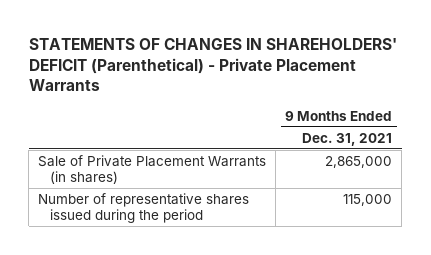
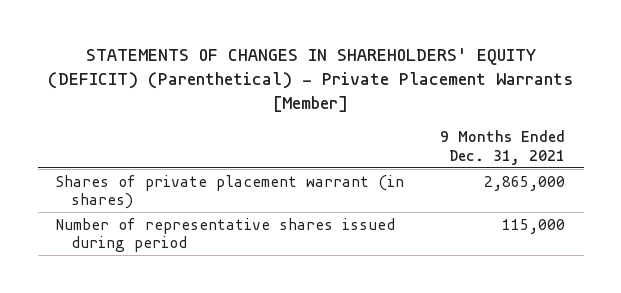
- STATEMENTS OF CHANGES IN SHAREHOLDERS' DEFICIT (Parenthetical) - Private Placement Warrants
+ STATEMENTS OF CHANGES IN SHAREHOLDERS' EQUITY (DEFICIT) (Parenthetical) - Private Placement Warrants [Member]
- Sale of Private Placement Warrants (in shares) | 2,865,000
- Number of representative shares issued during the period | 115,000
+ Shares of private placement warrant (in shares) | 2,865,000
+ Number of representative shares issued during period | 115,000

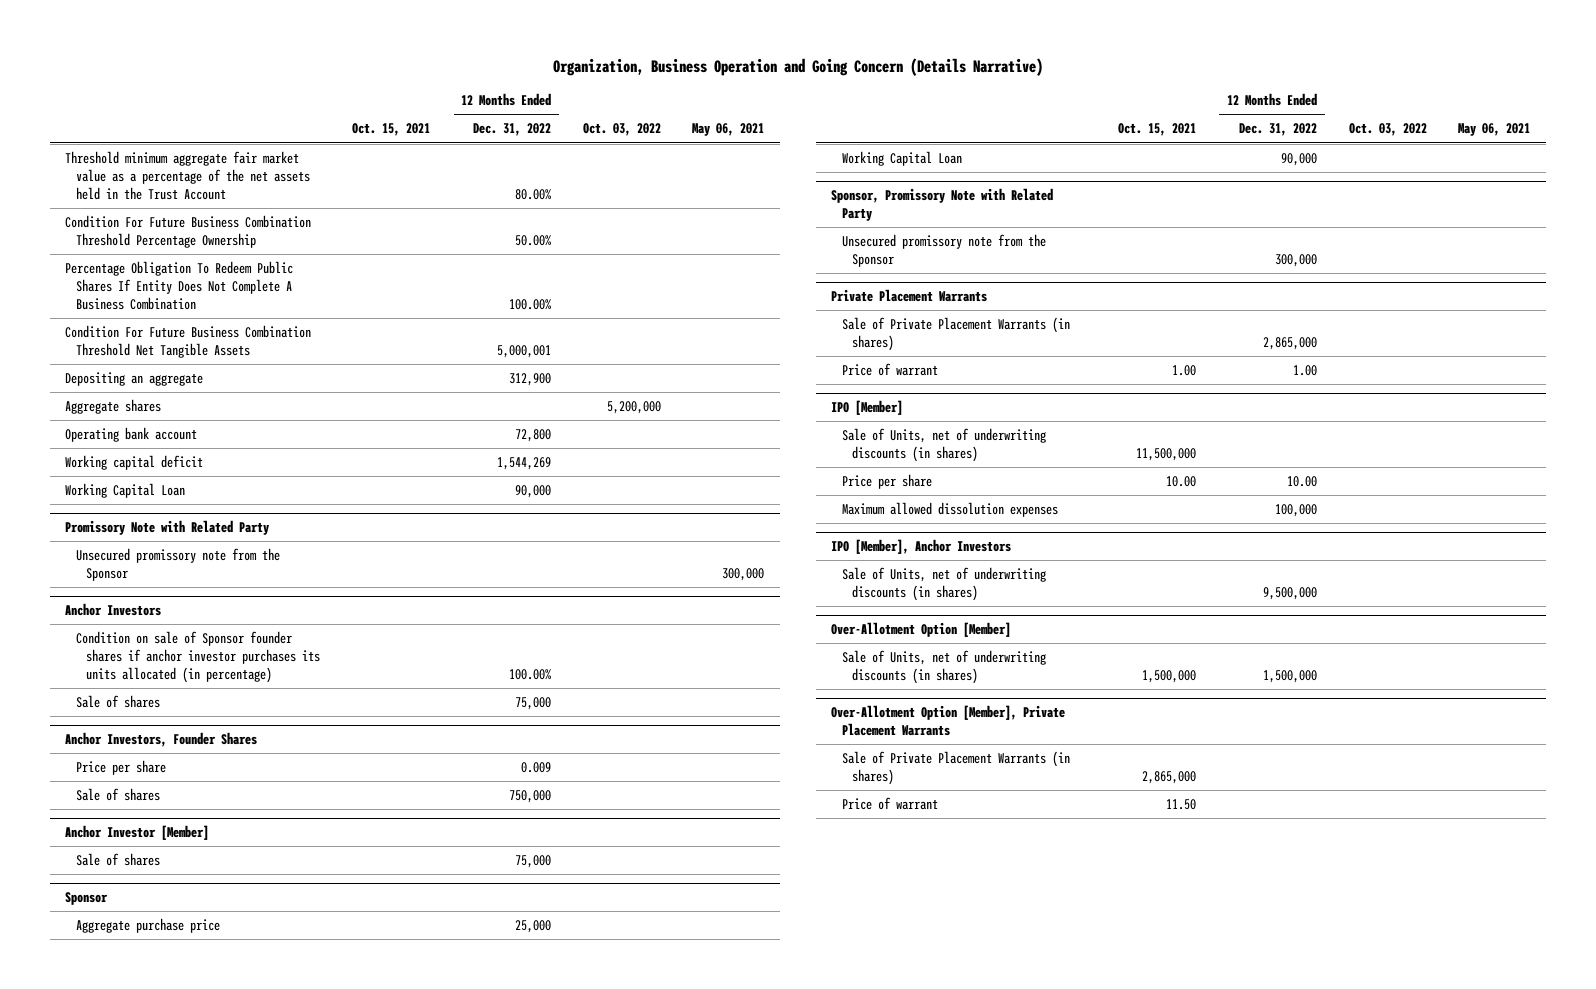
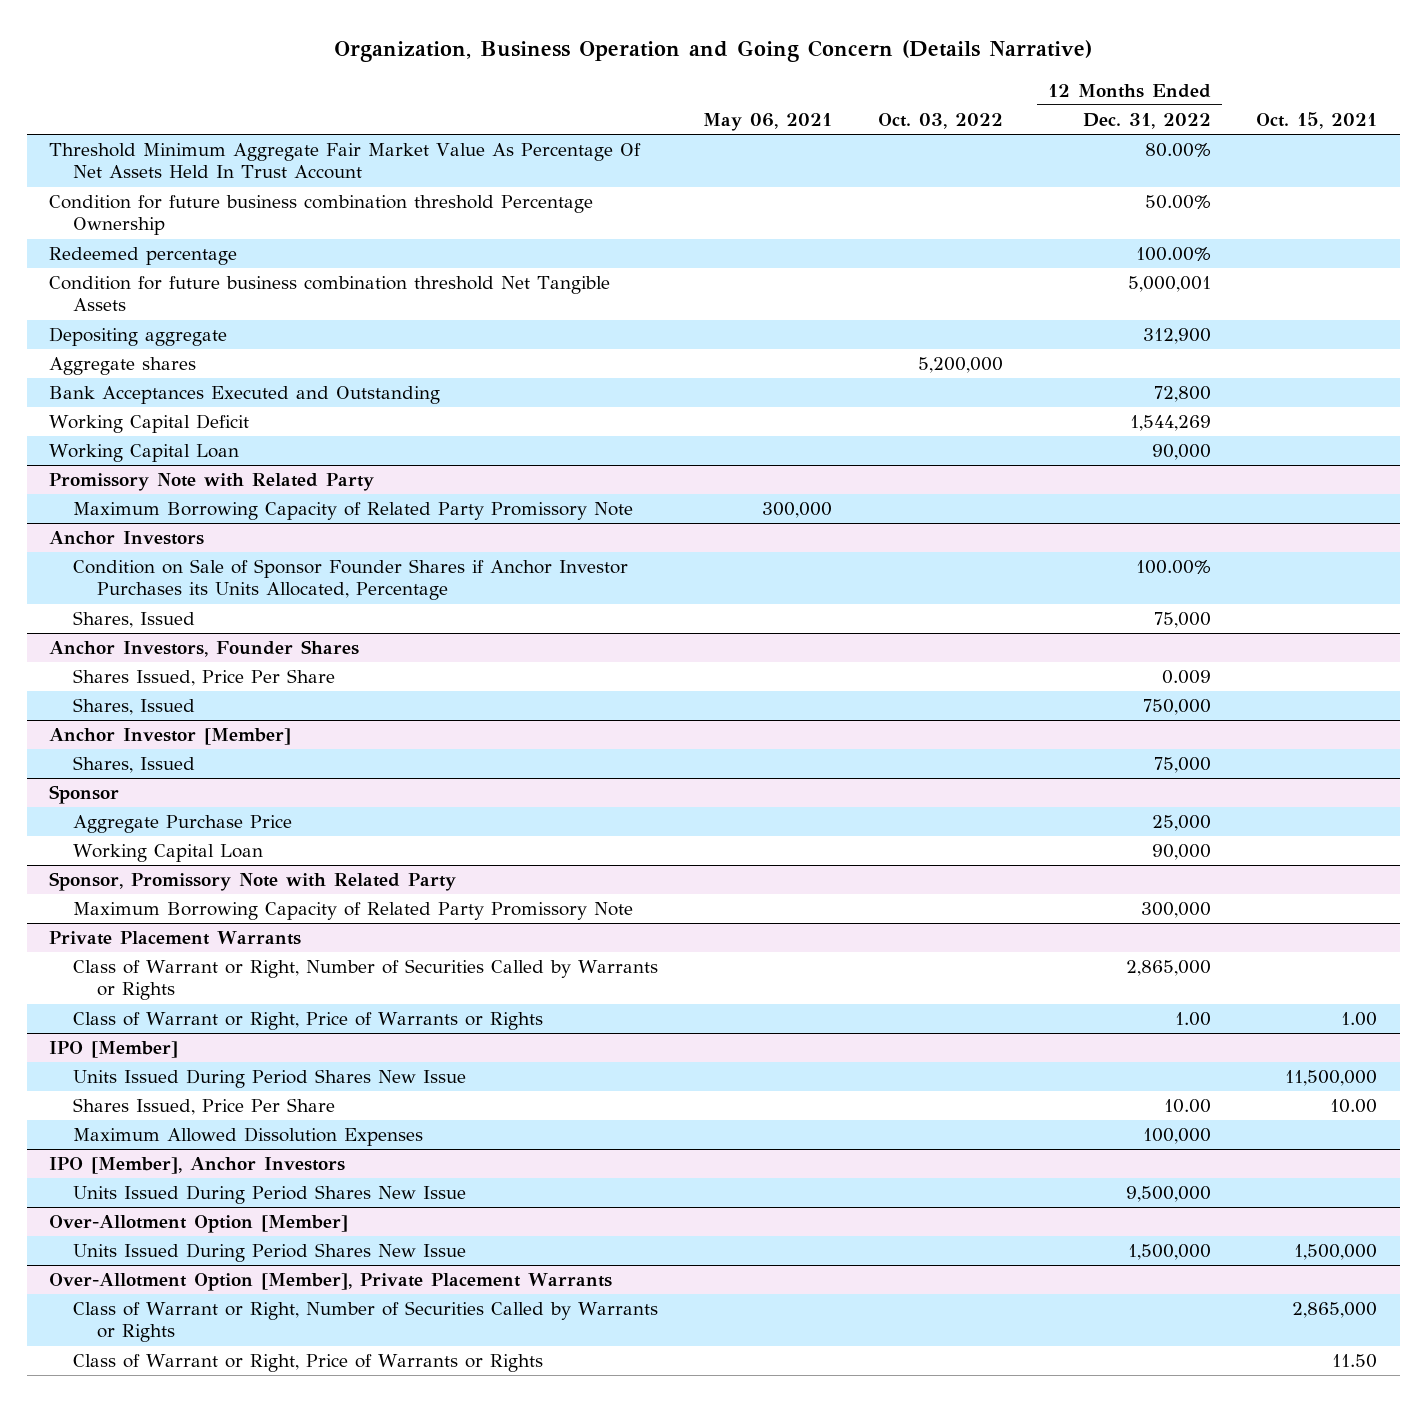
- | Oct. 15, 2021 | 12 Months Ended Dec. 31, 2022 | Oct. 03, 2022 | May 06, 2021
+ | May 06, 2021 | Oct. 03, 2022 | 12 Months Ended Dec. 31, 2022 | Oct. 15, 2021
- Threshold minimum aggregate fair market value as a percentage of the net assets held in the Trust Account | | 80.00% | |
- Condition For Future Business Combination Threshold Percentage Ownership | | 50.00% | |
- Percentage Obligation To Redeem Public Shares If Entity Does Not Complete A Business Combination | | 100.00% | |
- Condition For Future Business Combination Threshold Net Tangible Assets | | 5,000,001 | |
- Depositing an aggregate | | 312,900 | |
+ Threshold Minimum Aggregate Fair Market Value As Percentage Of Net Assets Held In Trust Account | | | 80.00% |
+ Condition for future business combination threshold Percentage Ownership | | | 50.00% |
+ Redeemed percentage | | | 100.00% |
+ Condition for future business combination threshold Net Tangible Assets | | | 5,000,001 |
+ Depositing aggregate | | | 312,900 |
- Operating bank account | | 72,800 | |
- Working capital deficit | | 1,544,269 | |
+ Bank Acceptances Executed and Outstanding | | | 72,800 |
+ Working Capital Deficit | | | 1,544,269 |
@ Promissory Note with Related Party
- Unsecured promissory note from the Sponsor | | | | 300,000
+ Maximum Borrowing Capacity of Related Party Promissory Note | 300,000 | | |
@ Anchor Investors
- Condition on sale of Sponsor founder shares if anchor investor purchases its units allocated (in percentage) | | 100.00% | |
- Sale of shares | | 75,000 | |
+ Condition on Sale of Sponsor Founder Shares if Anchor Investor Purchases its Units Allocated, Percentage | | | 100.00% |
+ Shares, Issued | | | 75,000 |
@ Anchor Investors, Founder Shares
- Price per share | | 0.009 | |
- Sale of shares | | 750,000 | |
+ Shares Issued, Price Per Share | | | 0.009 |
+ Shares, Issued | | | 750,000 |
@ Anchor Investor [Member]
- Sale of shares | | 75,000 | |
+ Shares, Issued | | | 75,000 |
@ Sponsor
- Aggregate purchase price | | 25,000 | |
+ Aggregate Purchase Price | | | 25,000 |
@ Sponsor, Promissory Note with Related Party
- Unsecured promissory note from the Sponsor | | 300,000 | |
+ Maximum Borrowing Capacity of Related Party Promissory Note | | | 300,000 |
@ Private Placement Warrants
- Sale of Private Placement Warrants (in shares) | | 2,865,000 | |
- Price of warrant | 1.00 | 1.00 | |
+ Class of Warrant or Right, Number of Securities Called by Warrants or Rights | | | 2,865,000 |
+ Class of Warrant or Right, Price of Warrants or Rights | | | 1.00 | 1.00
@ IPO [Member]
- Sale of Units, net of underwriting discounts (in shares) | 11,500,000 | | |
- Price per share | 10.00 | 10.00 | |
- Maximum allowed dissolution expenses | | 100,000 | |
+ Units Issued During Period Shares New Issue | | | | 11,500,000
+ Shares Issued, Price Per Share | | | 10.00 | 10.00
+ Maximum Allowed Dissolution Expenses | | | 100,000 |
@ IPO [Member], Anchor Investors
- Sale of Units, net of underwriting discounts (in shares) | | 9,500,000 | |
+ Units Issued During Period Shares New Issue | | | 9,500,000 |
@ Over-Allotment Option [Member]
- Sale of Units, net of underwriting discounts (in shares) | 1,500,000 | 1,500,000 | |
+ Units Issued During Period Shares New Issue | | | 1,500,000 | 1,500,000
@ Over-Allotment Option [Member], Private Placement Warrants
- Sale of Private Placement Warrants (in shares) | 2,865,000 | | |
- Price of warrant | 11.50 | | |
+ Class of Warrant or Right, Number of Securities Called by Warrants or Rights | | | | 2,865,000
+ Class of Warrant or Right, Price of Warrants or Rights | | | | 11.50

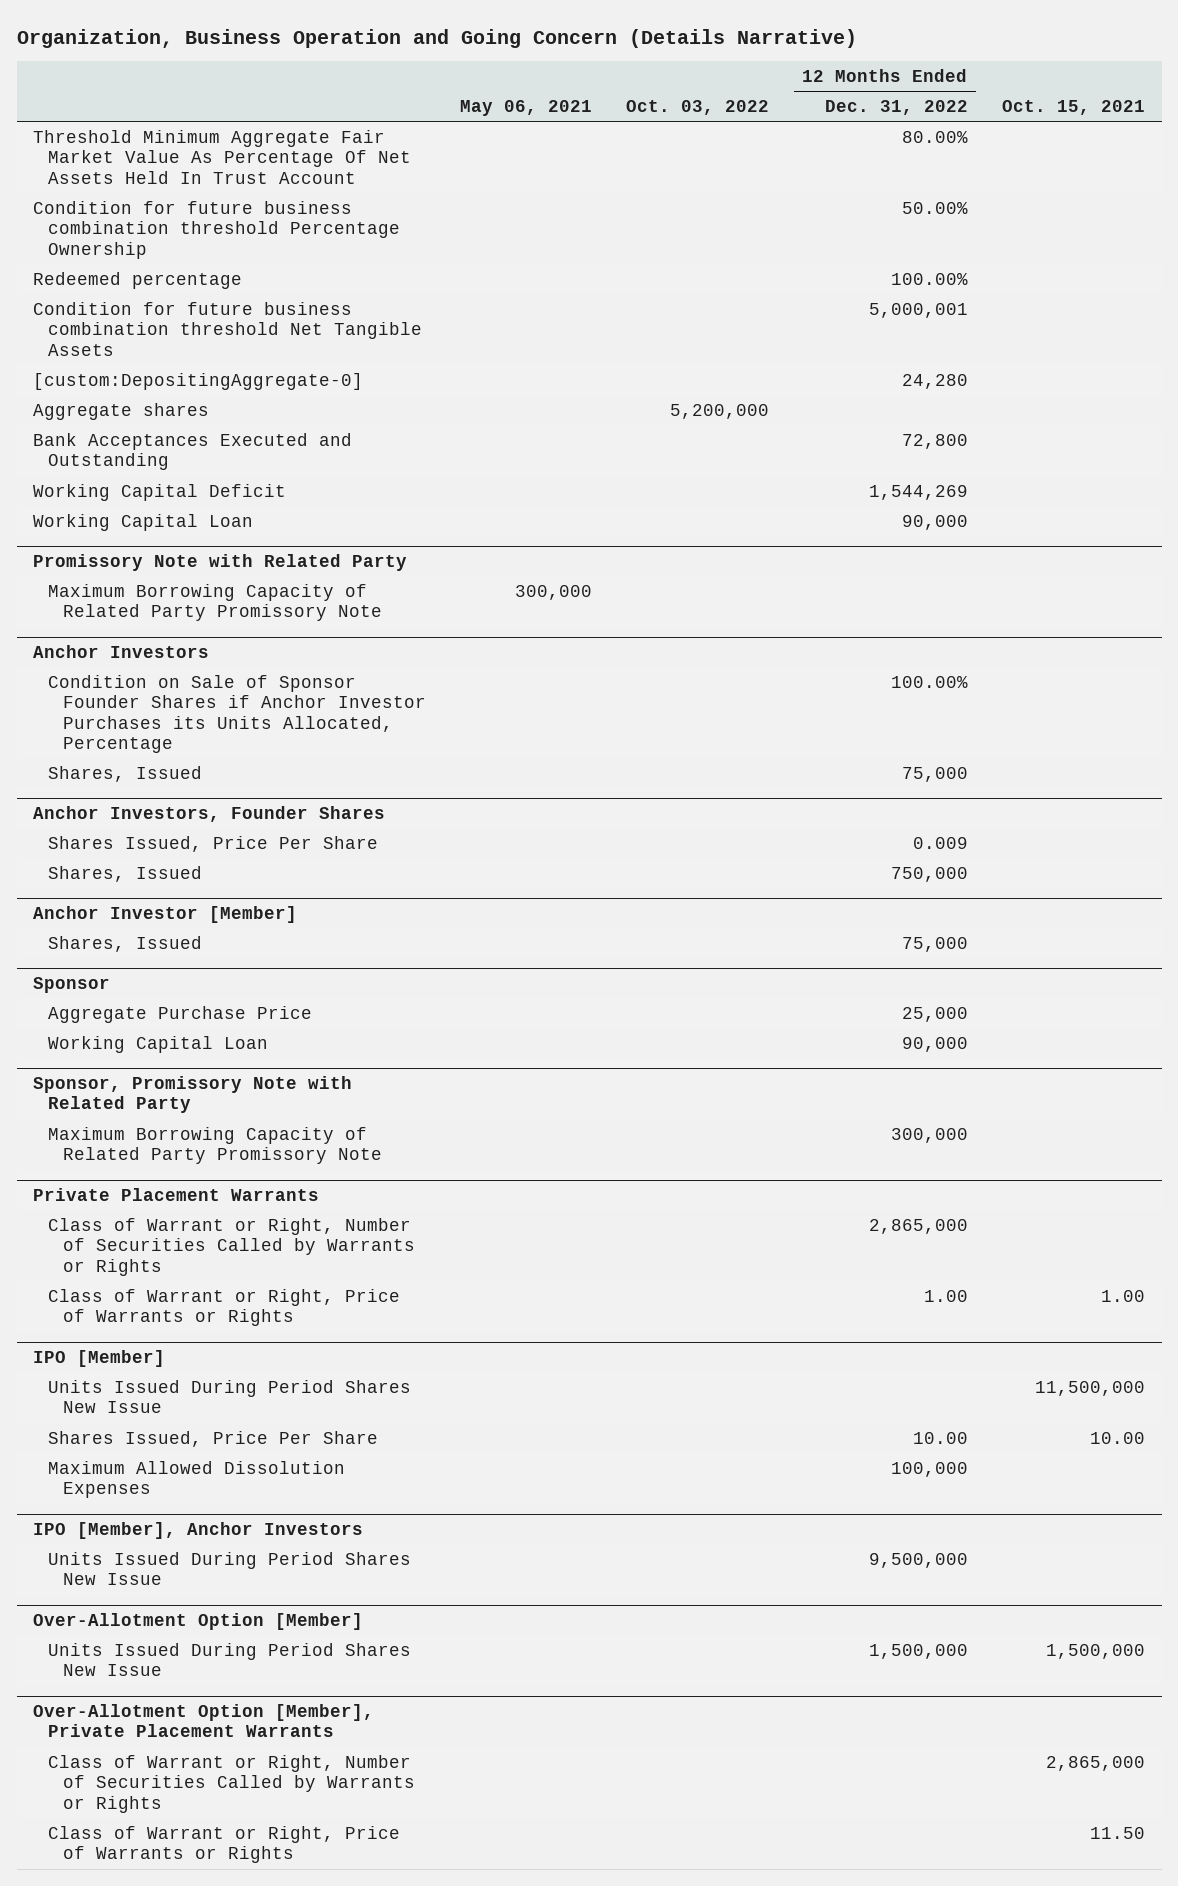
- Depositing aggregate | | | 312,900 |
+ [custom:DepositingAggregate-0] | | | 24,280 |

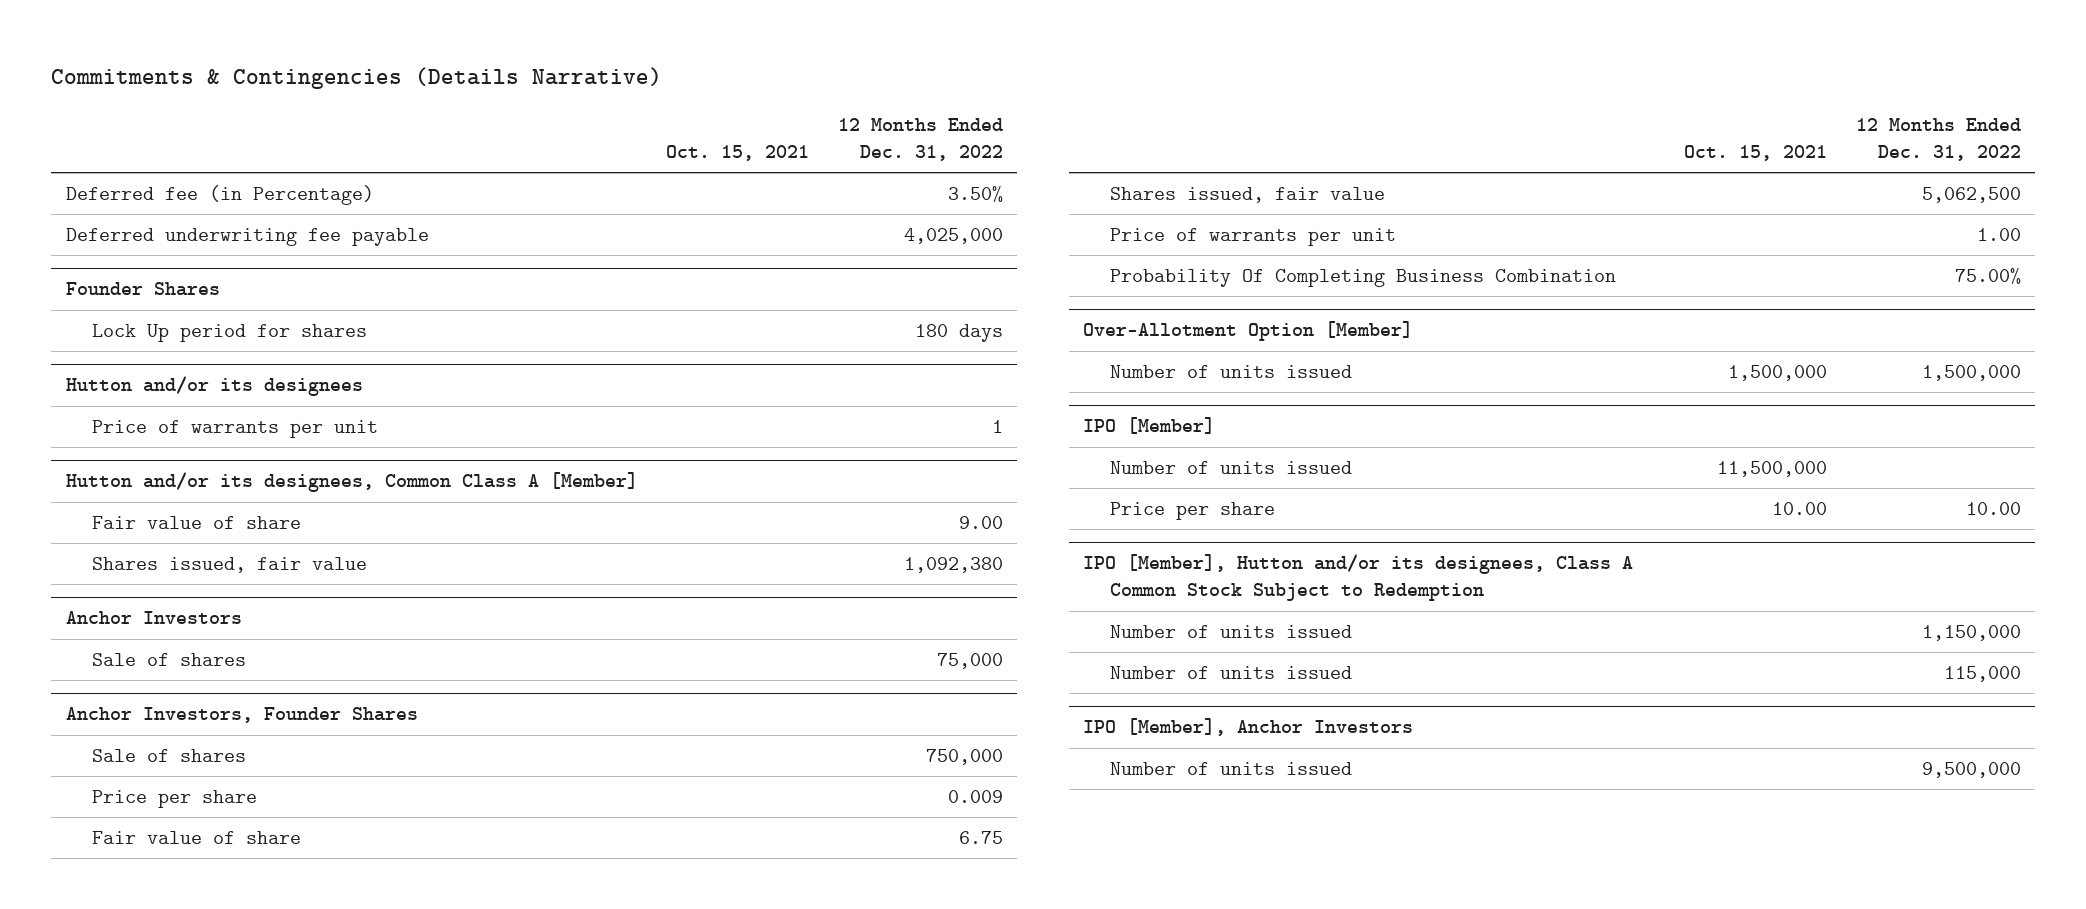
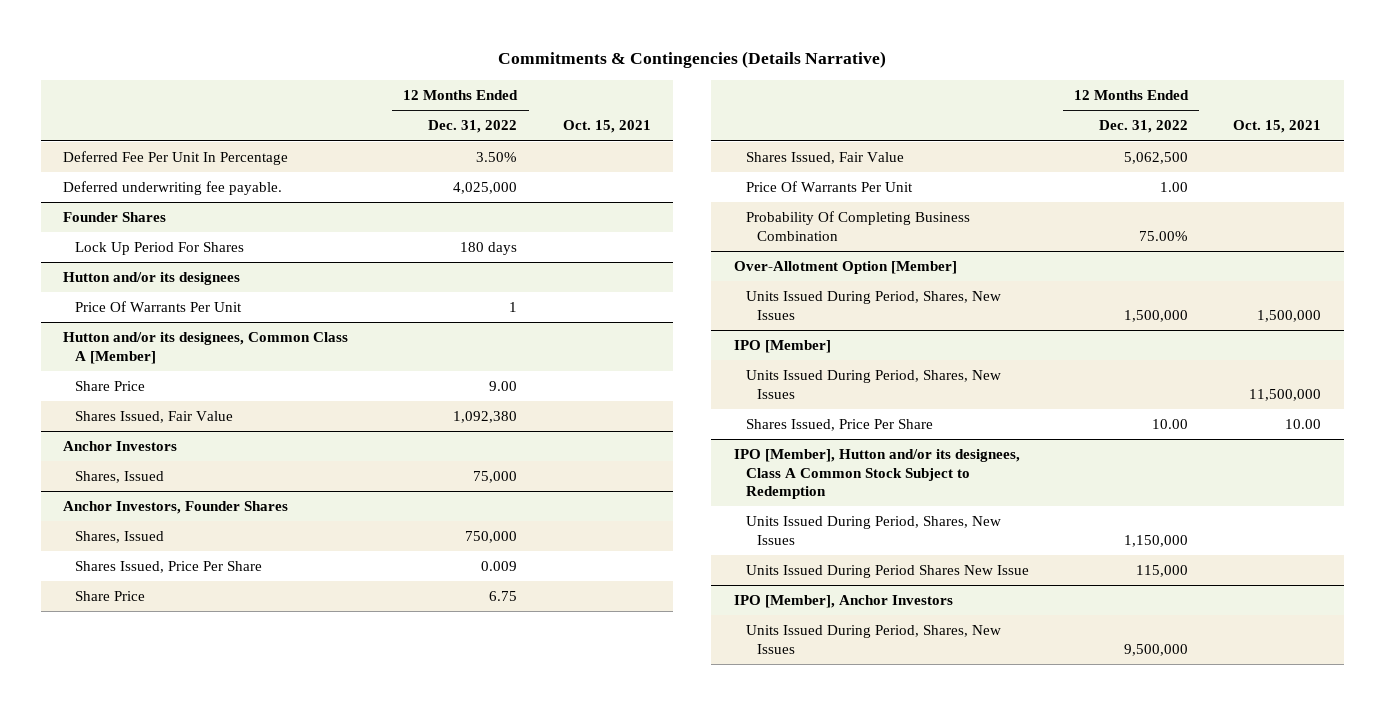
- | Oct. 15, 2021 | 12 Months Ended Dec. 31, 2022
+ | 12 Months Ended Dec. 31, 2022 | Oct. 15, 2021
- Deferred fee (in Percentage) | | 3.50%
- Deferred underwriting fee payable | | 4,025,000
+ Deferred Fee Per Unit In Percentage | 3.50% |
+ Deferred underwriting fee payable. | 4,025,000 |
@ Founder Shares
- Lock Up period for shares | | 180 days
+ Lock Up Period For Shares | 180 days |
@ Hutton and/or its designees
- Price of warrants per unit | | 1
+ Price Of Warrants Per Unit | 1 |
@ Hutton and/or its designees, Common Class A [Member]
- Fair value of share | | 9.00
- Shares issued, fair value | | 1,092,380
+ Share Price | 9.00 |
+ Shares Issued, Fair Value | 1,092,380 |
@ Anchor Investors
- Sale of shares | | 75,000
+ Shares, Issued | 75,000 |
@ Anchor Investors, Founder Shares
- Sale of shares | | 750,000
- Price per share | | 0.009
- Fair value of share | | 6.75
- Shares issued, fair value | | 5,062,500
- Price of warrants per unit | | 1.00
+ Shares, Issued | 750,000 |
+ Shares Issued, Price Per Share | 0.009 |
+ Share Price | 6.75 |
+ Shares Issued, Fair Value | 5,062,500 |
+ Price Of Warrants Per Unit | 1.00 |
@ Over-Allotment Option [Member]
- Number of units issued | 1,500,000 | 1,500,000
+ Units Issued During Period, Shares, New Issues | 1,500,000 | 1,500,000
@ IPO [Member]
- Number of units issued | 11,500,000 |
- Price per share | 10.00 | 10.00
+ Units Issued During Period, Shares, New Issues | | 11,500,000
+ Shares Issued, Price Per Share | 10.00 | 10.00
@ IPO [Member], Hutton and/or its designees, Class A Common Stock Subject to Redemption
- Number of units issued | | 1,150,000
- Number of units issued | | 115,000
+ Units Issued During Period, Shares, New Issues | 1,150,000 |
+ Units Issued During Period Shares New Issue | 115,000 |
@ IPO [Member], Anchor Investors
- Number of units issued | | 9,500,000
+ Units Issued During Period, Shares, New Issues | 9,500,000 |

